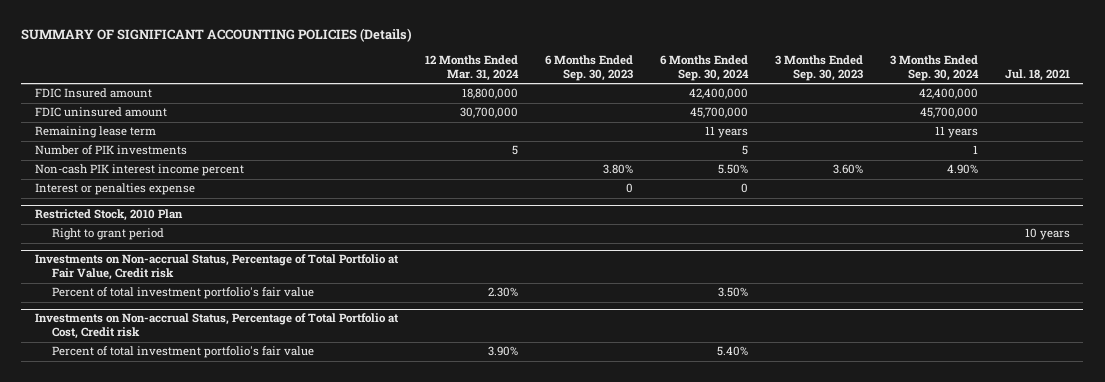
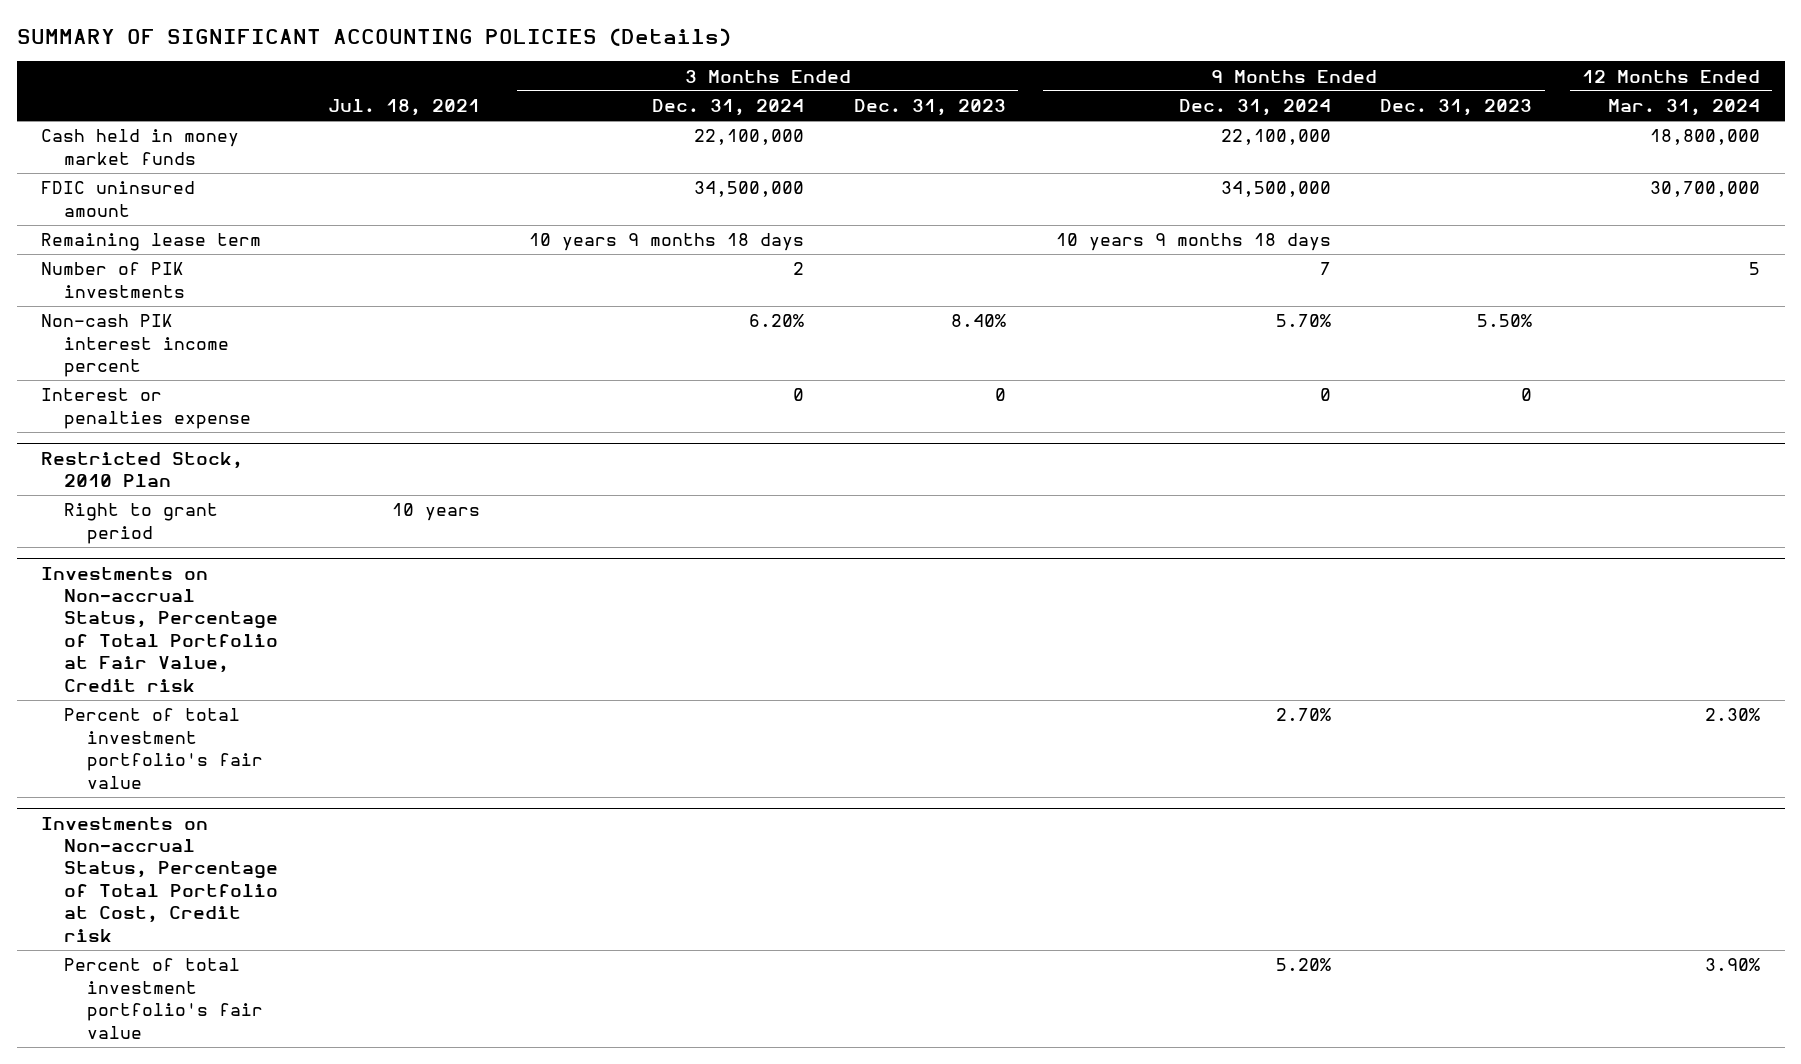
- | 12 Months Ended Mar. 31, 2024 | 6 Months Ended Sep. 30, 2023 | 6 Months Ended Sep. 30, 2024 | 3 Months Ended Sep. 30, 2023 | 3 Months Ended Sep. 30, 2024 | Jul. 18, 2021
+ | Jul. 18, 2021 | 3 Months Ended Dec. 31, 2024 | 3 Months Ended Dec. 31, 2023 | 9 Months Ended Dec. 31, 2024 | 9 Months Ended Dec. 31, 2023 | 12 Months Ended Mar. 31, 2024
- FDIC Insured amount | 18,800,000 | | 42,400,000 | | 42,400,000 |
+ Cash held in money market funds | | 22,100,000 | | 22,100,000 | | 18,800,000

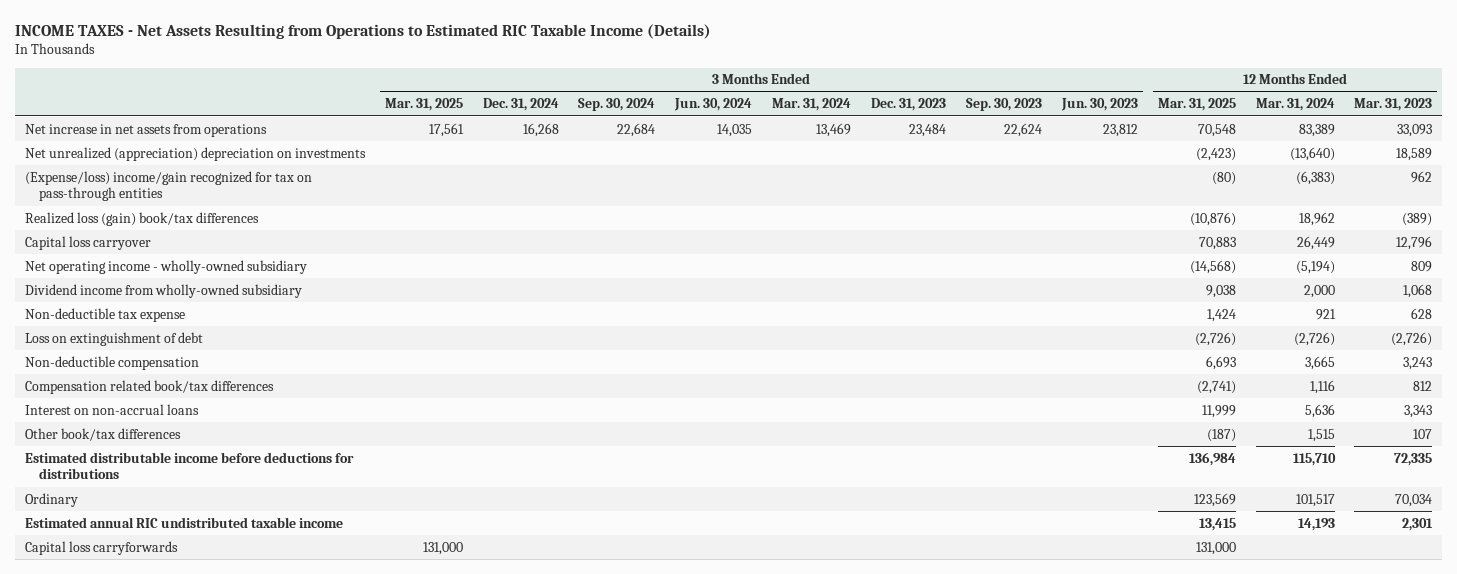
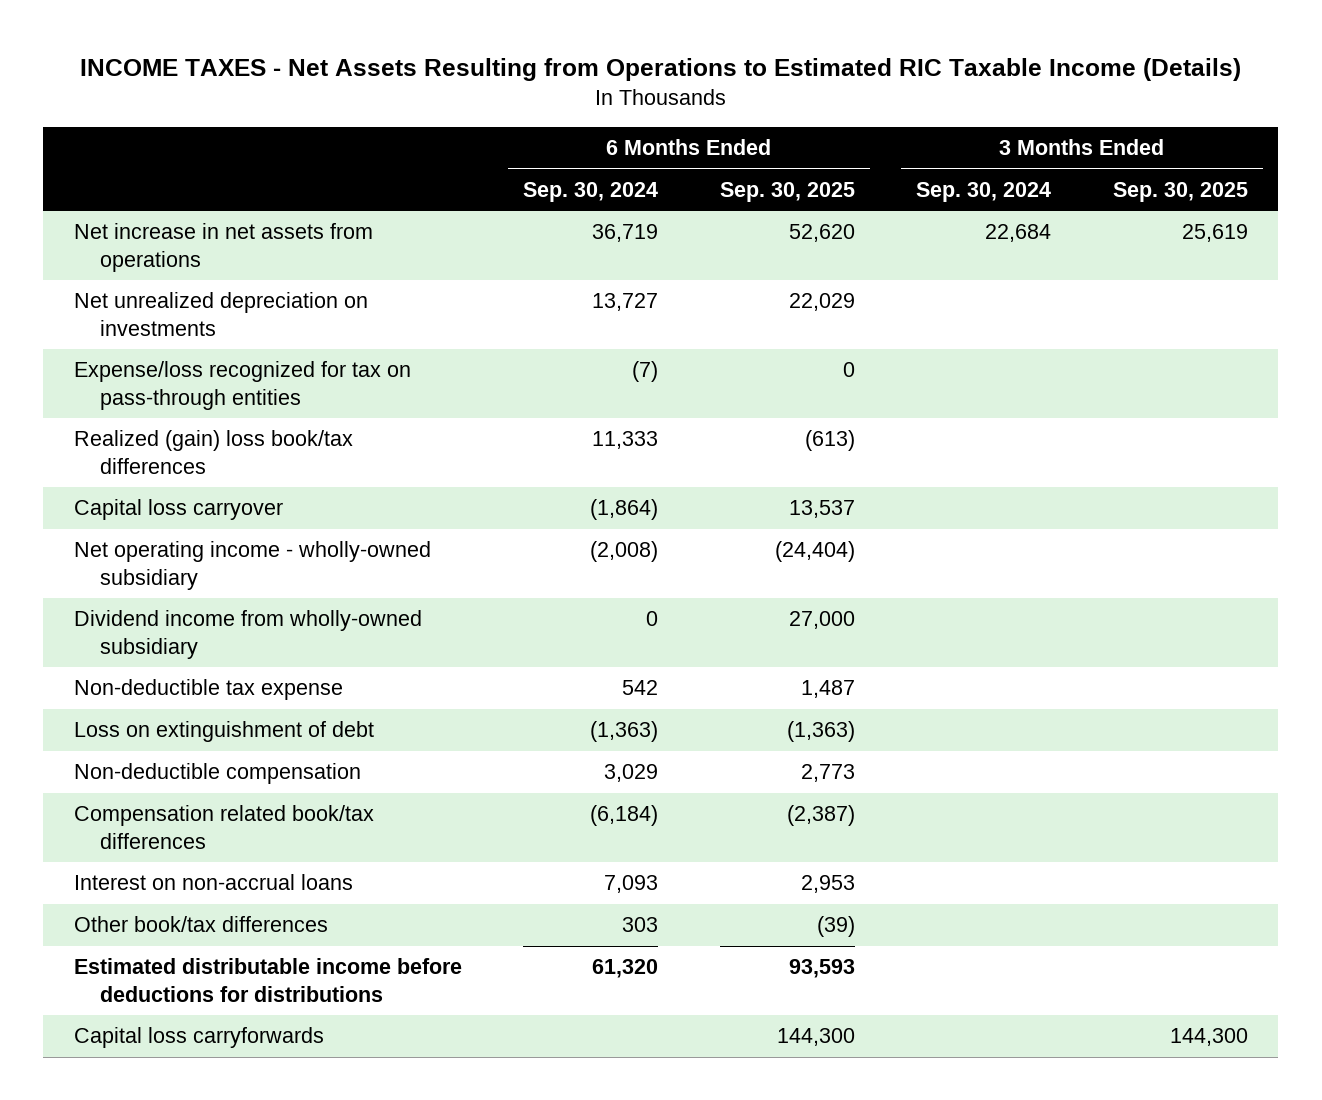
- | 3 Months Ended Mar. 31, 2025 | 3 Months Ended Dec. 31, 2024 | 3 Months Ended Sep. 30, 2024 | 3 Months Ended Jun. 30, 2024 | 3 Months Ended Mar. 31, 2024 | 3 Months Ended Dec. 31, 2023 | 3 Months Ended Sep. 30, 2023 | 3 Months Ended Jun. 30, 2023 | 12 Months Ended Mar. 31, 2025 | 12 Months Ended Mar. 31, 2024 | 12 Months Ended Mar. 31, 2023
+ | 6 Months Ended Sep. 30, 2024 | 6 Months Ended Sep. 30, 2025 | 3 Months Ended Sep. 30, 2024 | 3 Months Ended Sep. 30, 2025
- Net unrealized (appreciation) depreciation on investments | | | | | | | | | (2,423) | (13,640) | 18,589
- (Expense/loss) income/gain recognized for tax on pass-through entities | | | | | | | | | (80) | (6,383) | 962
- Realized loss (gain) book/tax differences | | | | | | | | | (10,876) | 18,962 | (389)
+ Net unrealized depreciation on investments | 13,727 | 22,029 | |
+ Expense/loss recognized for tax on pass-through entities | (7) | 0 | |
+ Realized (gain) loss book/tax differences | 11,333 | (613) | |
- Ordinary | | | | | | | | | 123,569 | 101,517 | 70,034
- Estimated annual RIC undistributed taxable income | | | | | | | | | 13,415 | 14,193 | 2,301

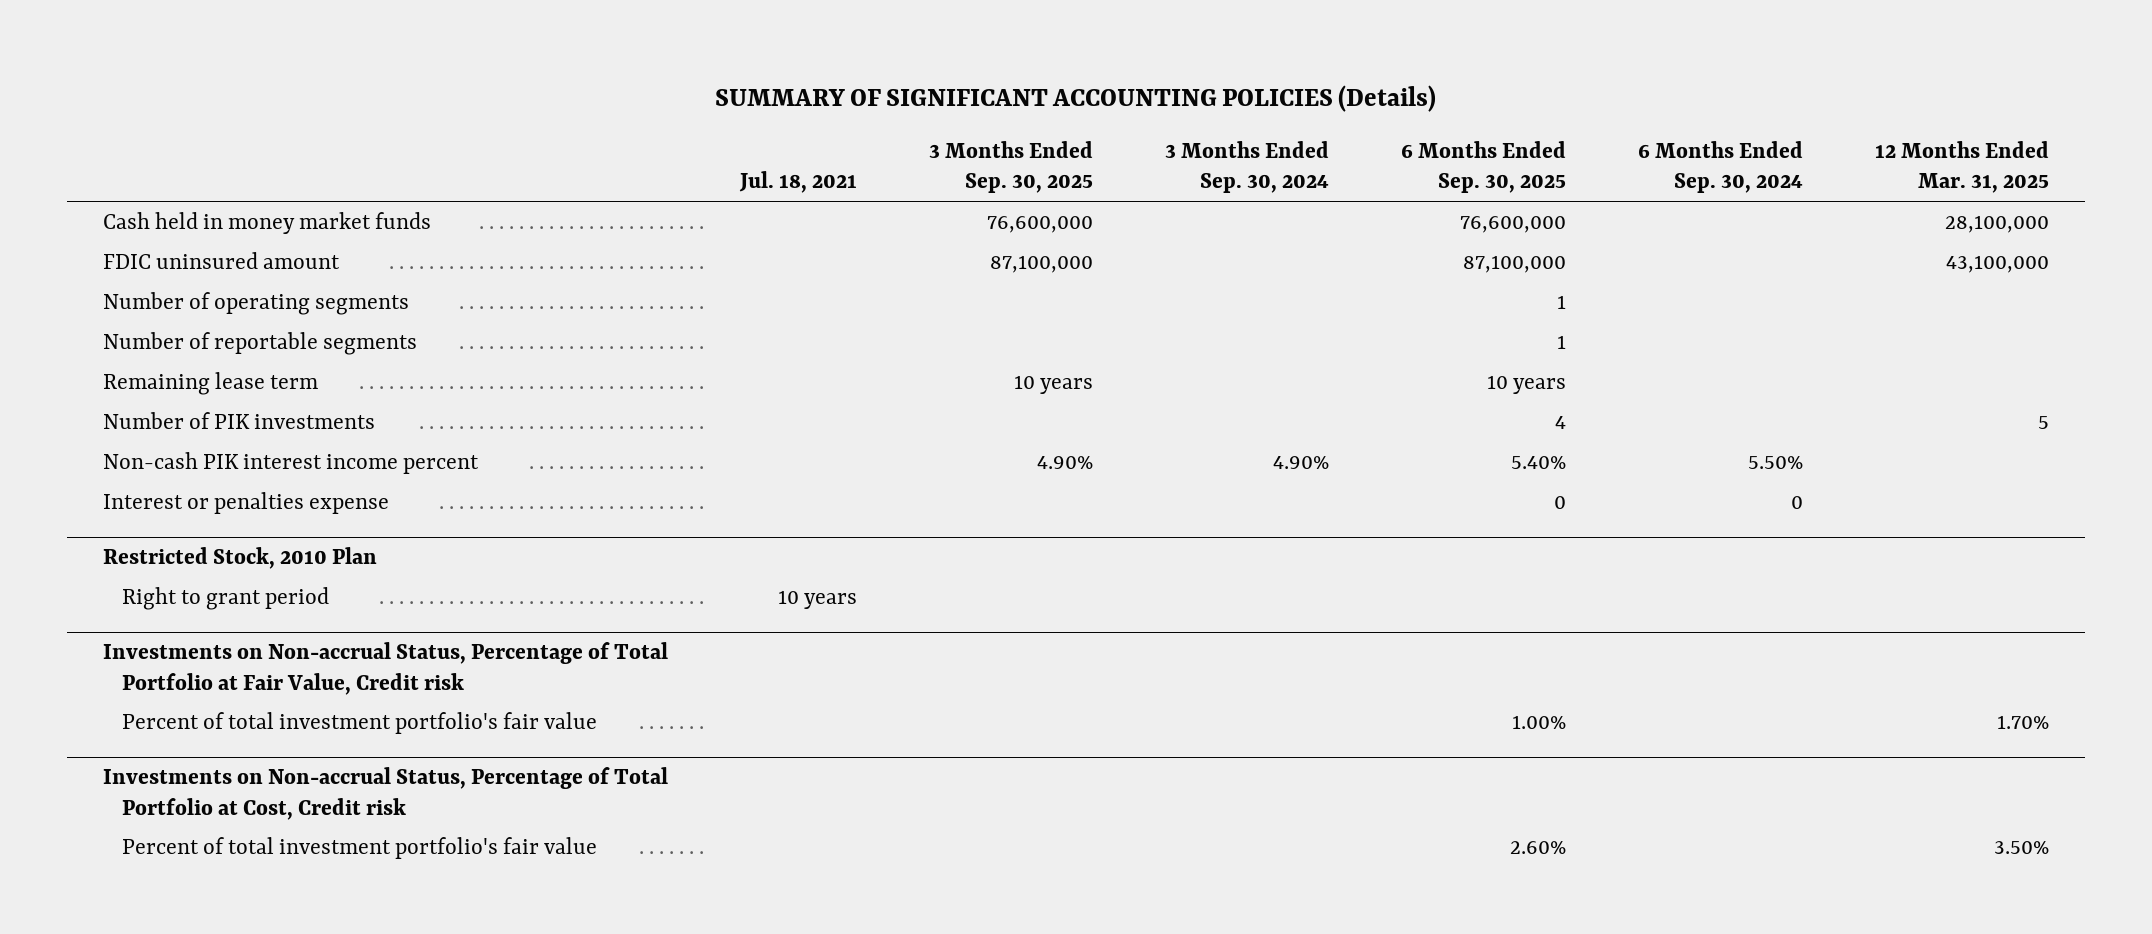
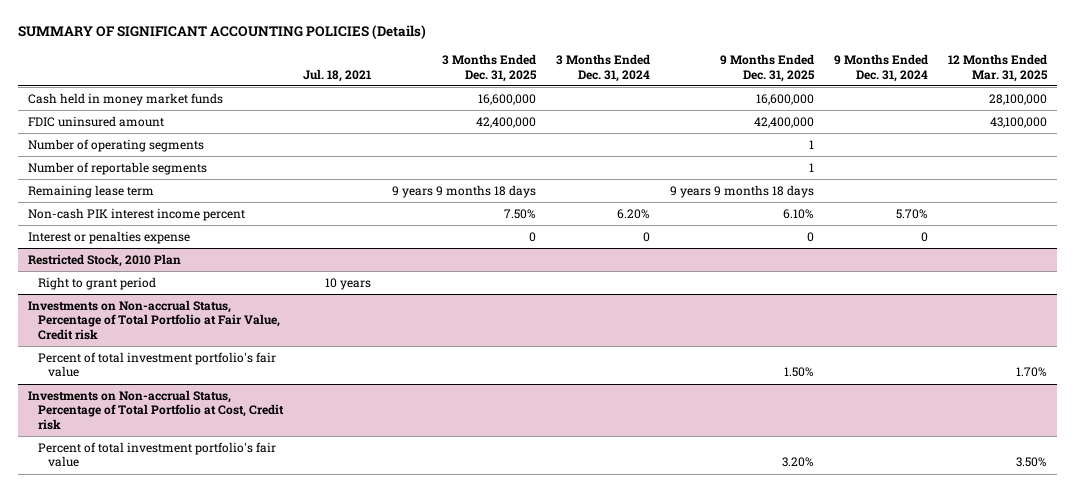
- | Jul. 18, 2021 | 3 Months Ended Sep. 30, 2025 | 3 Months Ended Sep. 30, 2024 | 6 Months Ended Sep. 30, 2025 | 6 Months Ended Sep. 30, 2024 | 12 Months Ended Mar. 31, 2025
+ | Jul. 18, 2021 | 3 Months Ended Dec. 31, 2025 | 3 Months Ended Dec. 31, 2024 | 9 Months Ended Dec. 31, 2025 | 9 Months Ended Dec. 31, 2024 | 12 Months Ended Mar. 31, 2025
- Number of PIK investments | | | | 4 | | 5

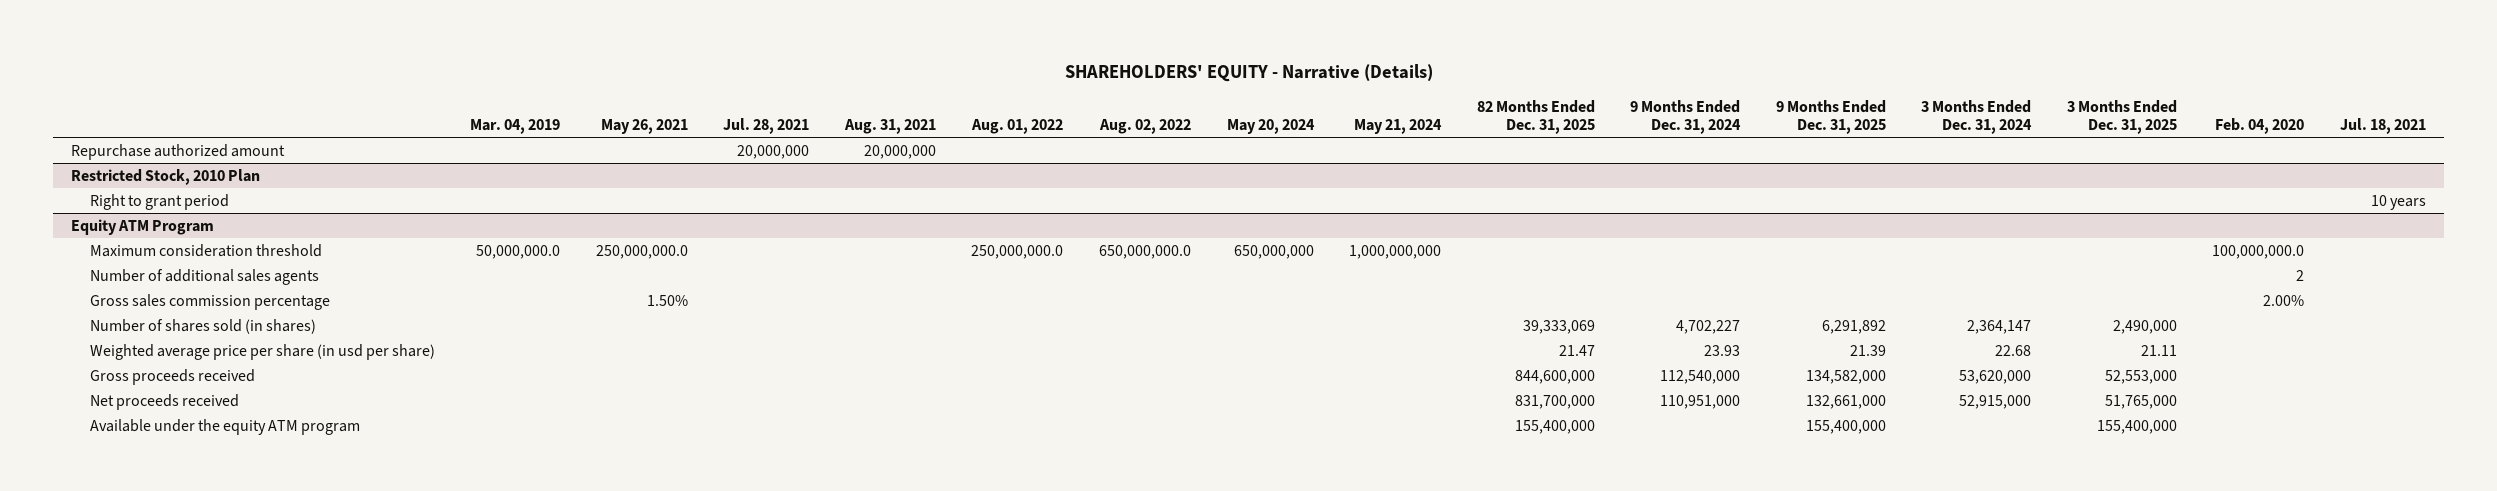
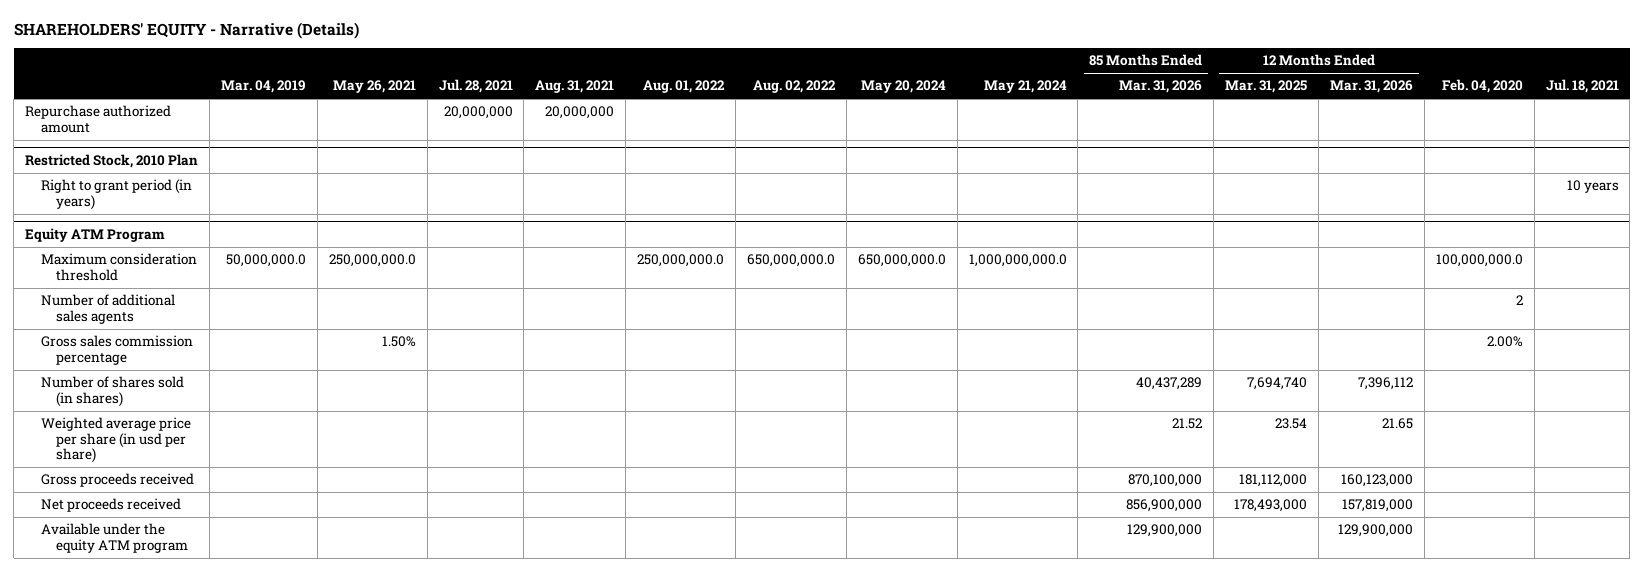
- | Mar. 04, 2019 | May 26, 2021 | Jul. 28, 2021 | Aug. 31, 2021 | Aug. 01, 2022 | Aug. 02, 2022 | May 20, 2024 | May 21, 2024 | 82 Months Ended Dec. 31, 2025 | 9 Months Ended Dec. 31, 2024 | 9 Months Ended Dec. 31, 2025 | 3 Months Ended Dec. 31, 2024 | 3 Months Ended Dec. 31, 2025 | Feb. 04, 2020 | Jul. 18, 2021
+ | Mar. 04, 2019 | May 26, 2021 | Jul. 28, 2021 | Aug. 31, 2021 | Aug. 01, 2022 | Aug. 02, 2022 | May 20, 2024 | May 21, 2024 | 85 Months Ended Mar. 31, 2026 | 12 Months Ended Mar. 31, 2025 | 12 Months Ended Mar. 31, 2026 | Feb. 04, 2020 | Jul. 18, 2021
@ Restricted Stock, 2010 Plan
- Right to grant period | | | | | | | | | | | | | | | 10 years
+ Right to grant period (in years) | | | | | | | | | | | | | 10 years
@ Equity ATM Program
- Maximum consideration threshold | 50,000,000.0 | 250,000,000.0 | | | 250,000,000.0 | 650,000,000.0 | 650,000,000 | 1,000,000,000 | | | | | | 100,000,000.0 |
+ Maximum consideration threshold | 50,000,000.0 | 250,000,000.0 | | | 250,000,000.0 | 650,000,000.0 | 650,000,000.0 | 1,000,000,000.0 | | | | 100,000,000.0 |

